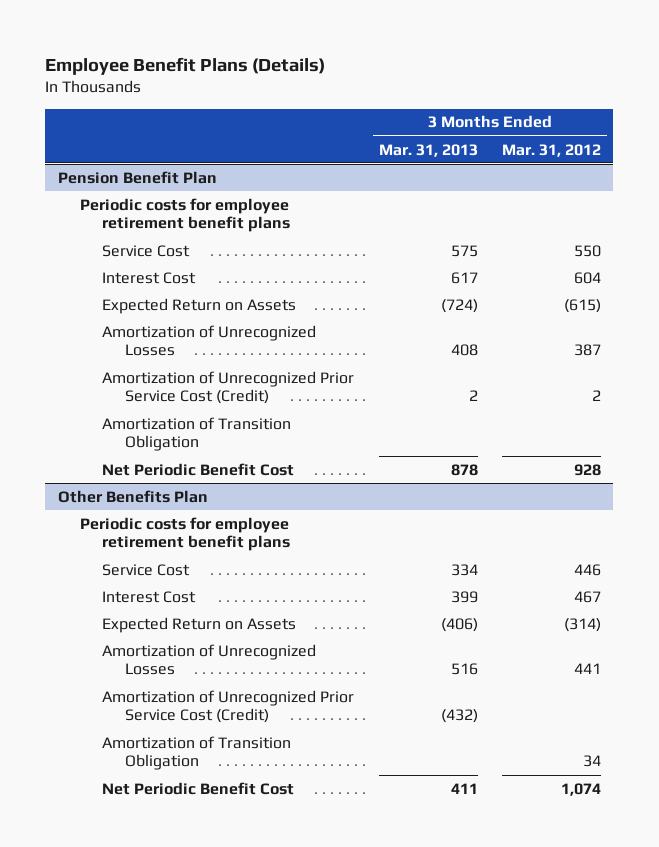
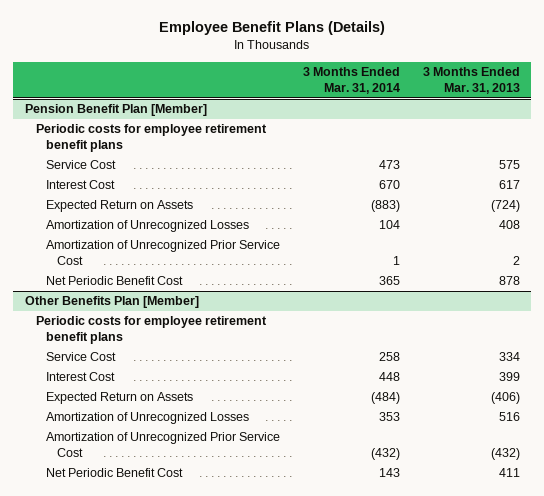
- | 3 Months Ended Mar. 31, 2013 | 3 Months Ended Mar. 31, 2012
+ | 3 Months Ended Mar. 31, 2014 | 3 Months Ended Mar. 31, 2013
- Pension Benefit Plan
+ Pension Benefit Plan [Member]
- Amortization of Unrecognized Prior Service Cost (Credit) | 2 | 2
- Amortization of Transition Obligation
+ Amortization of Unrecognized Prior Service Cost | 1 | 2
- Other Benefits Plan
+ Other Benefits Plan [Member]
- Amortization of Unrecognized Prior Service Cost (Credit) | (432) |
- Amortization of Transition Obligation | | 34
+ Amortization of Unrecognized Prior Service Cost | (432) | (432)

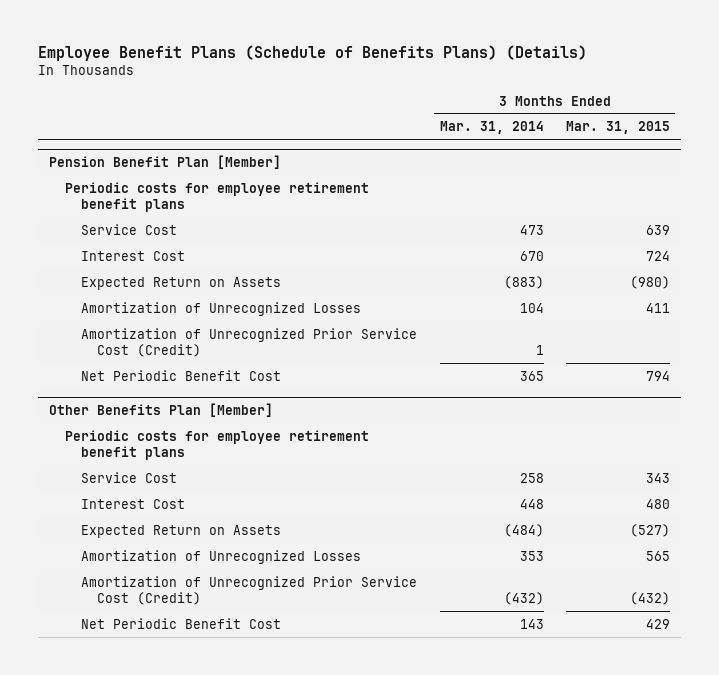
- Employee Benefit Plans (Details)
+ Employee Benefit Plans (Schedule of Benefits Plans) (Details)
- | 3 Months Ended Mar. 31, 2014 | 3 Months Ended Mar. 31, 2013
+ | 3 Months Ended Mar. 31, 2014 | 3 Months Ended Mar. 31, 2015
@ Pension Benefit Plan [Member]
- Amortization of Unrecognized Prior Service Cost | 1 | 2
+ Amortization of Unrecognized Prior Service Cost (Credit) | 1 |
@ Other Benefits Plan [Member]
- Amortization of Unrecognized Prior Service Cost | (432) | (432)
+ Amortization of Unrecognized Prior Service Cost (Credit) | (432) | (432)

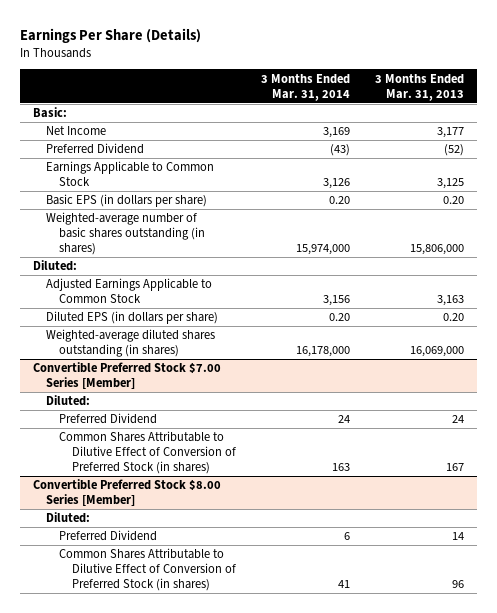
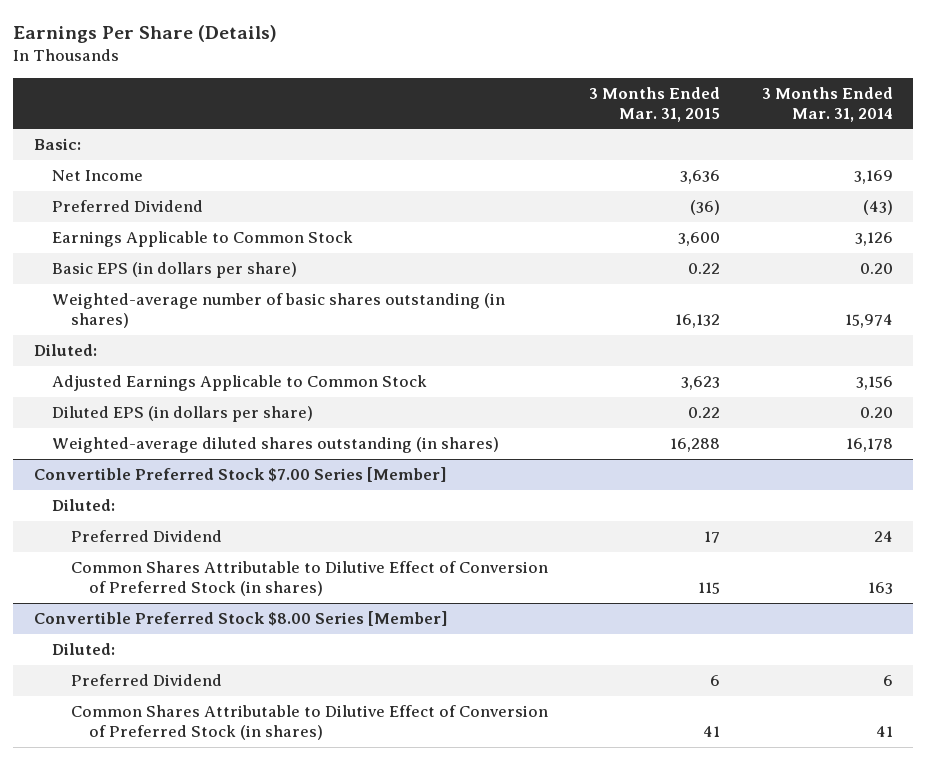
- | 3 Months Ended Mar. 31, 2014 | 3 Months Ended Mar. 31, 2013
+ | 3 Months Ended Mar. 31, 2015 | 3 Months Ended Mar. 31, 2014
- Weighted-average number of basic shares outstanding (in shares) | 15,974,000 | 15,806,000
+ Weighted-average number of basic shares outstanding (in shares) | 16,132 | 15,974
- Weighted-average diluted shares outstanding (in shares) | 16,178,000 | 16,069,000
+ Weighted-average diluted shares outstanding (in shares) | 16,288 | 16,178

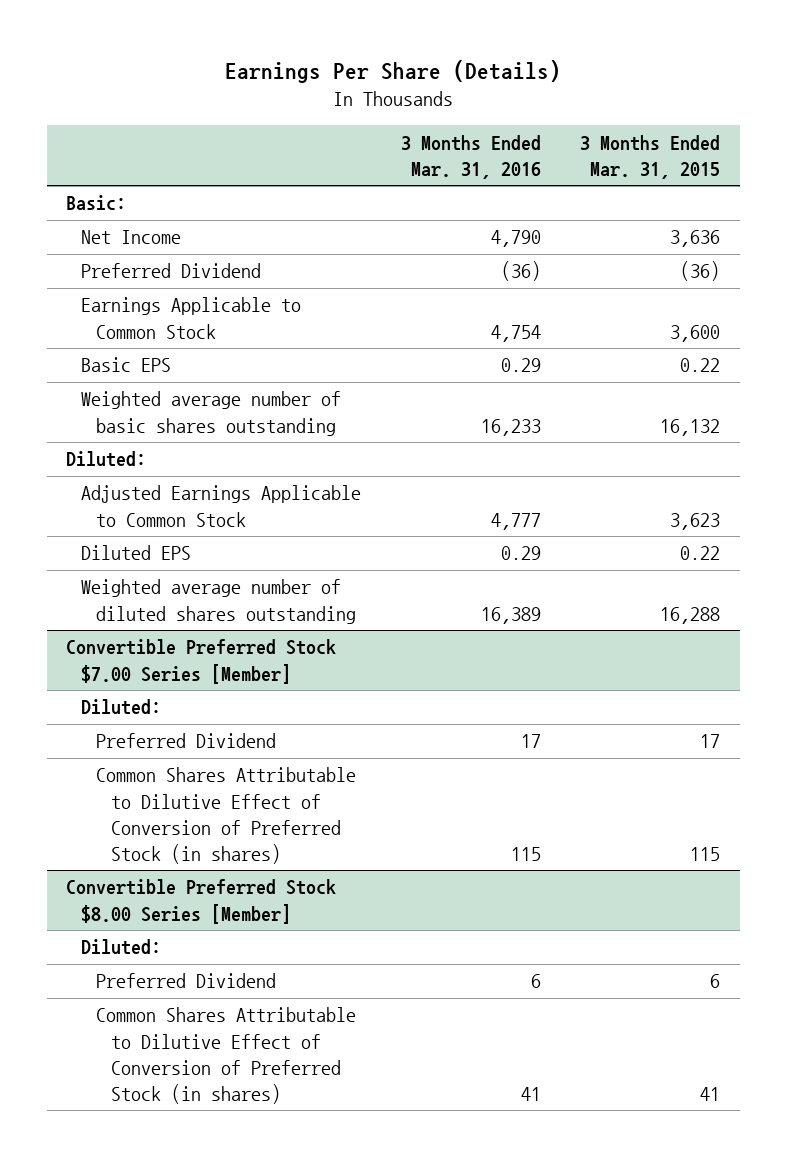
- | 3 Months Ended Mar. 31, 2015 | 3 Months Ended Mar. 31, 2014
+ | 3 Months Ended Mar. 31, 2016 | 3 Months Ended Mar. 31, 2015
- Basic EPS (in dollars per share) | 0.22 | 0.20
- Weighted-average number of basic shares outstanding (in shares) | 16,132 | 15,974
+ Basic EPS | 0.29 | 0.22
+ Weighted average number of basic shares outstanding | 16,233 | 16,132
- Diluted EPS (in dollars per share) | 0.22 | 0.20
- Weighted-average diluted shares outstanding (in shares) | 16,288 | 16,178
+ Diluted EPS | 0.29 | 0.22
+ Weighted average number of diluted shares outstanding | 16,389 | 16,288

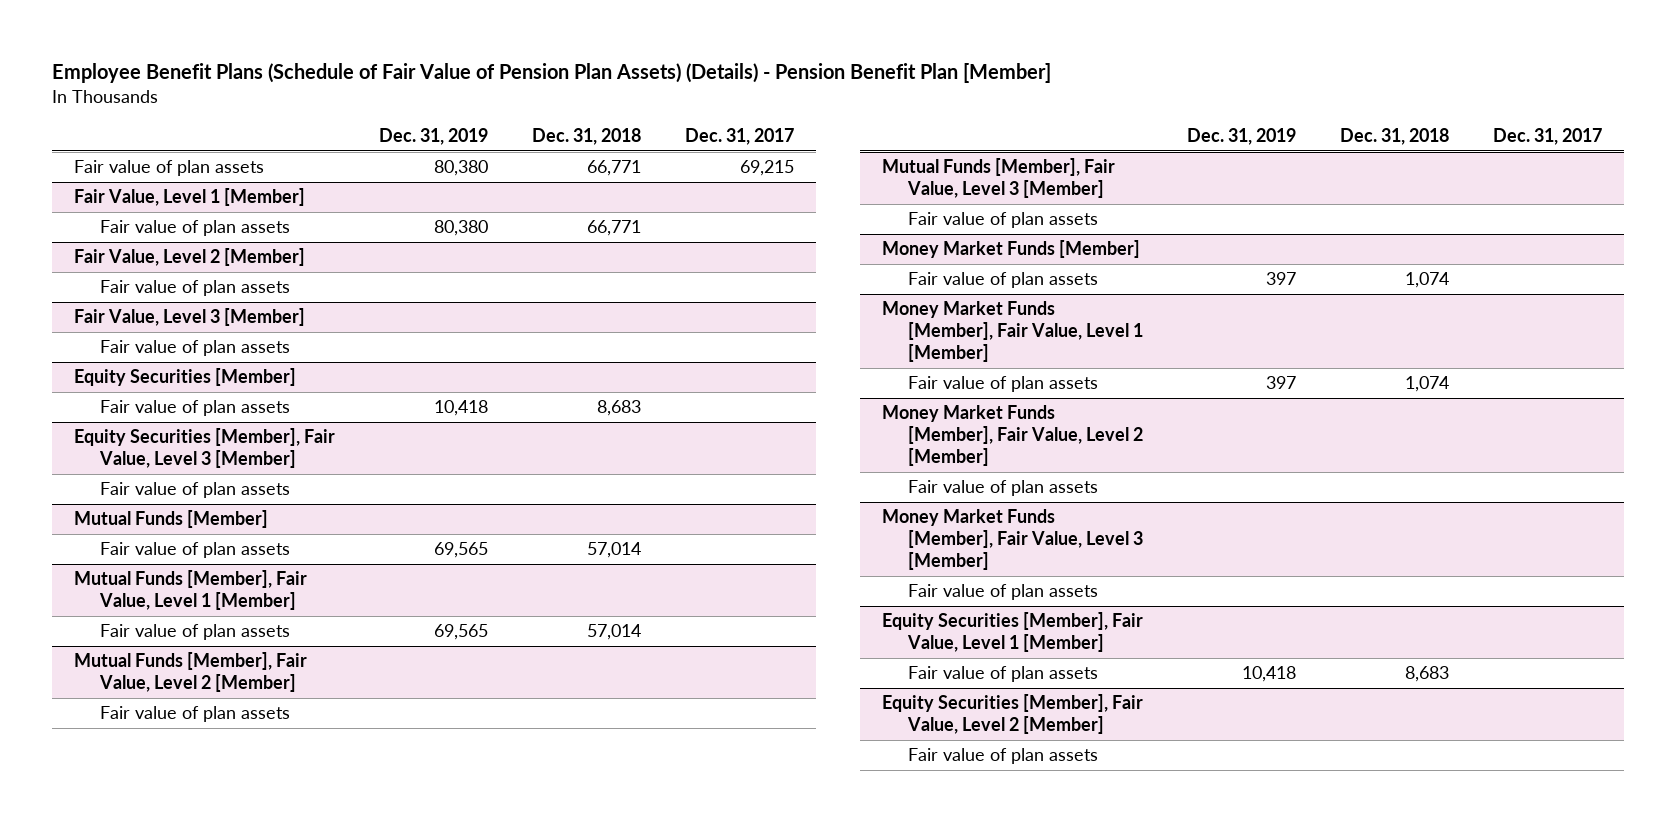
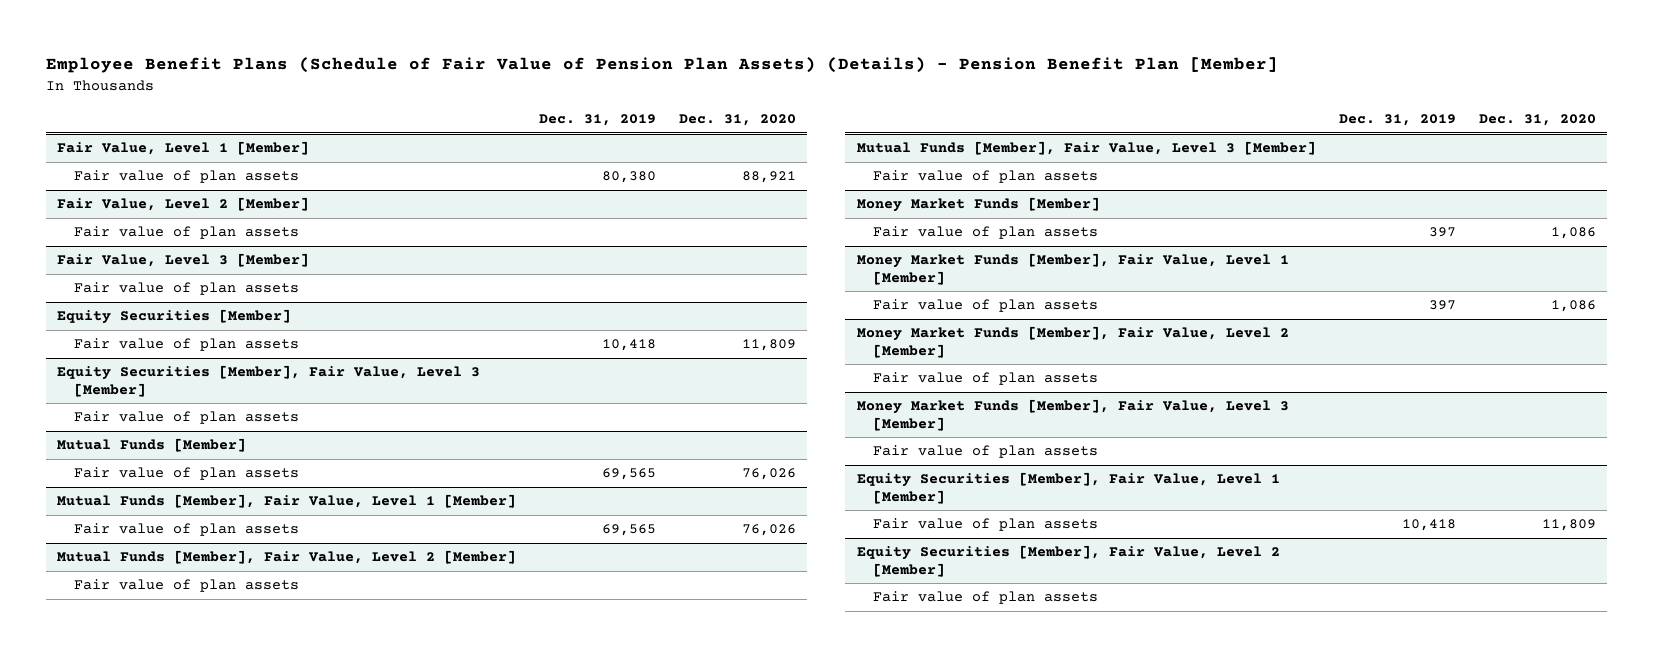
- | Dec. 31, 2019 | Dec. 31, 2018 | Dec. 31, 2017
+ | Dec. 31, 2019 | Dec. 31, 2020
- Fair value of plan assets | 80,380 | 66,771 | 69,215

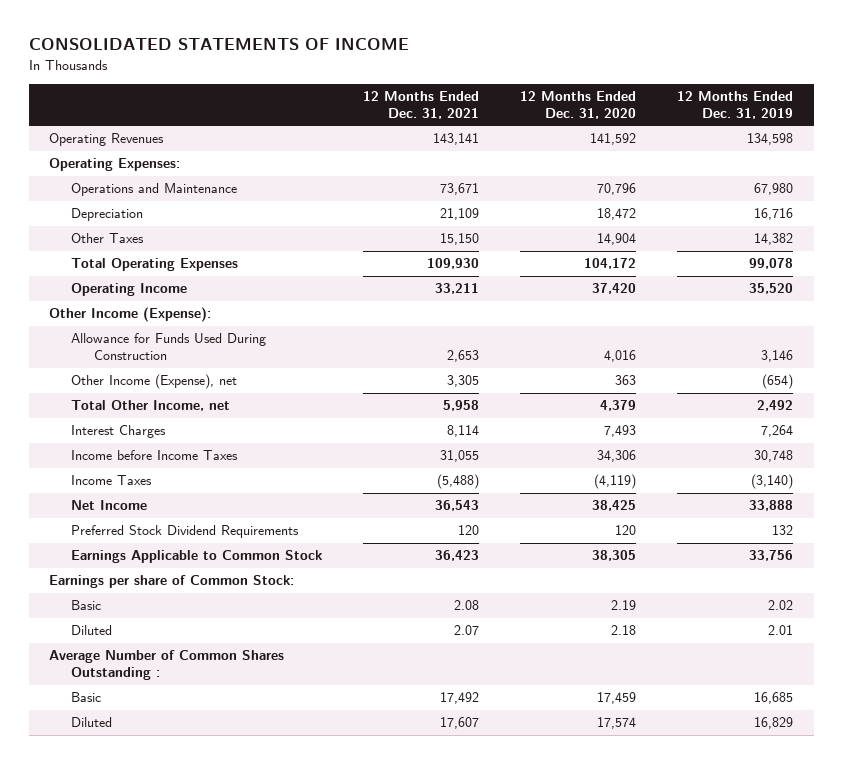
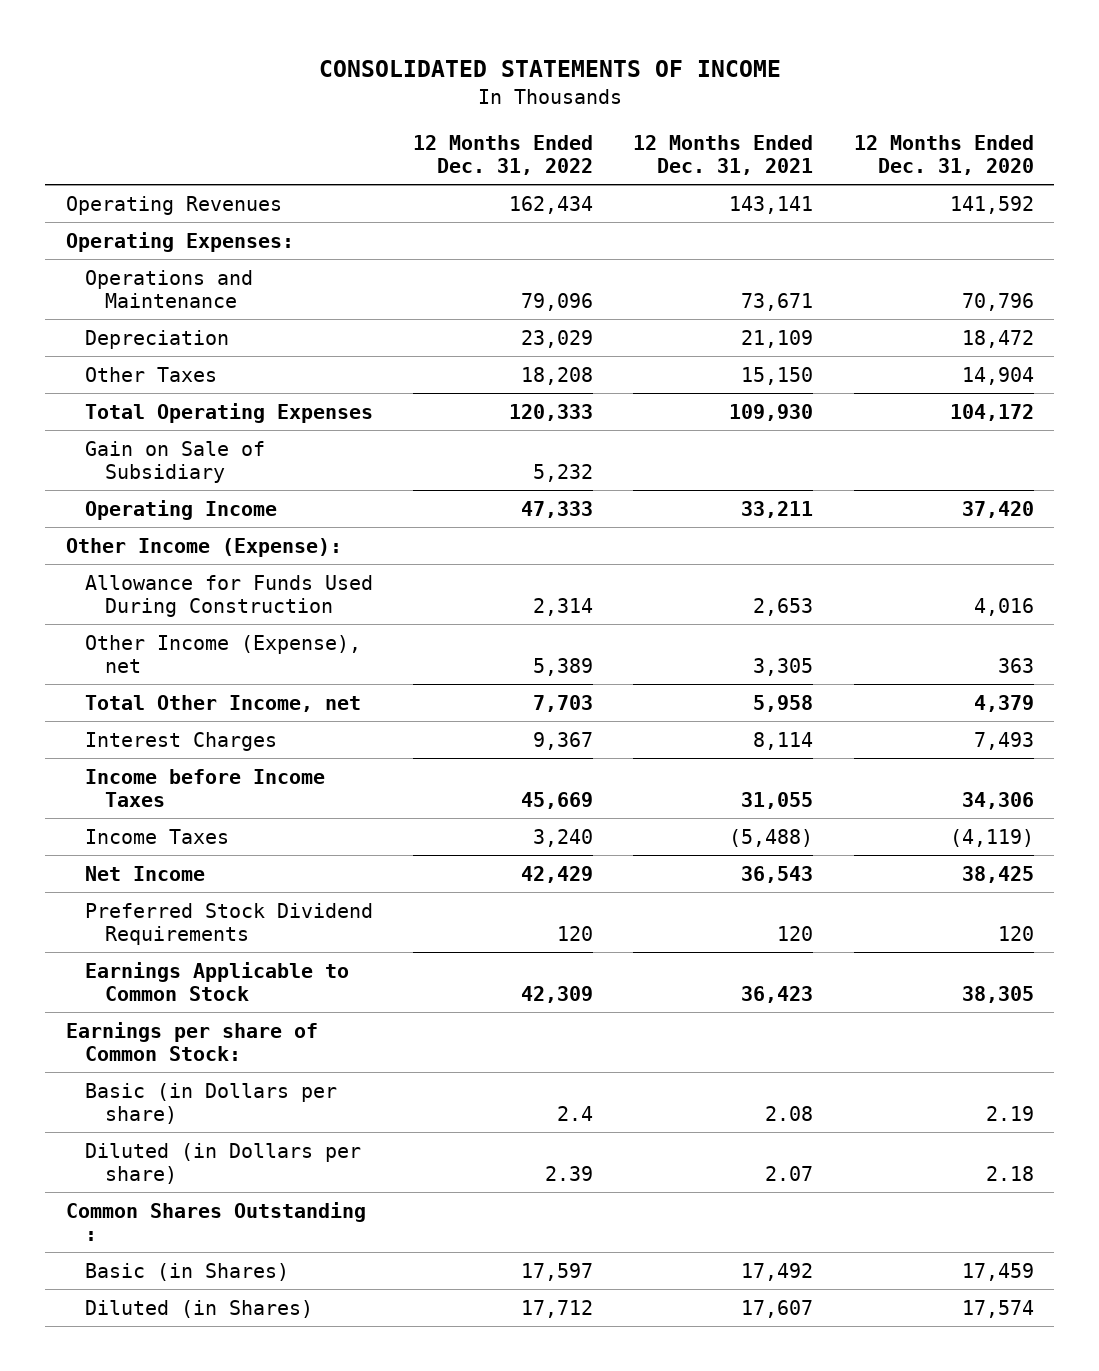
- | 12 Months Ended Dec. 31, 2021 | 12 Months Ended Dec. 31, 2020 | 12 Months Ended Dec. 31, 2019
+ | 12 Months Ended Dec. 31, 2022 | 12 Months Ended Dec. 31, 2021 | 12 Months Ended Dec. 31, 2020
+ Gain on Sale of Subsidiary | 5,232 | |
- Basic | 2.08 | 2.19 | 2.02
- Diluted | 2.07 | 2.18 | 2.01
- Average Number of Common Shares Outstanding :
- Basic | 17,492 | 17,459 | 16,685
- Diluted | 17,607 | 17,574 | 16,829
+ Basic (in Dollars per share) | 2.4 | 2.08 | 2.19
+ Diluted (in Dollars per share) | 2.39 | 2.07 | 2.18
+ Common Shares Outstanding :
+ Basic (in Shares) | 17,597 | 17,492 | 17,459
+ Diluted (in Shares) | 17,712 | 17,607 | 17,574

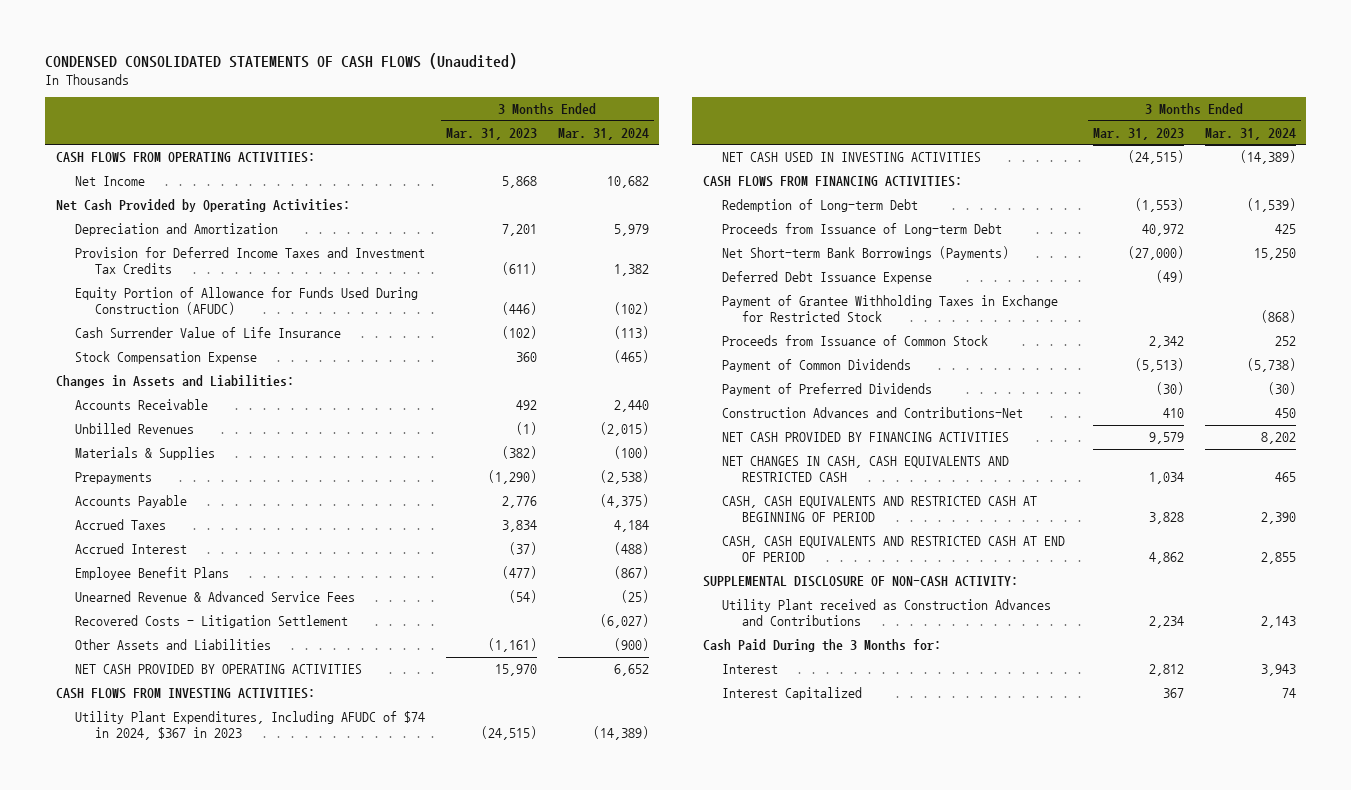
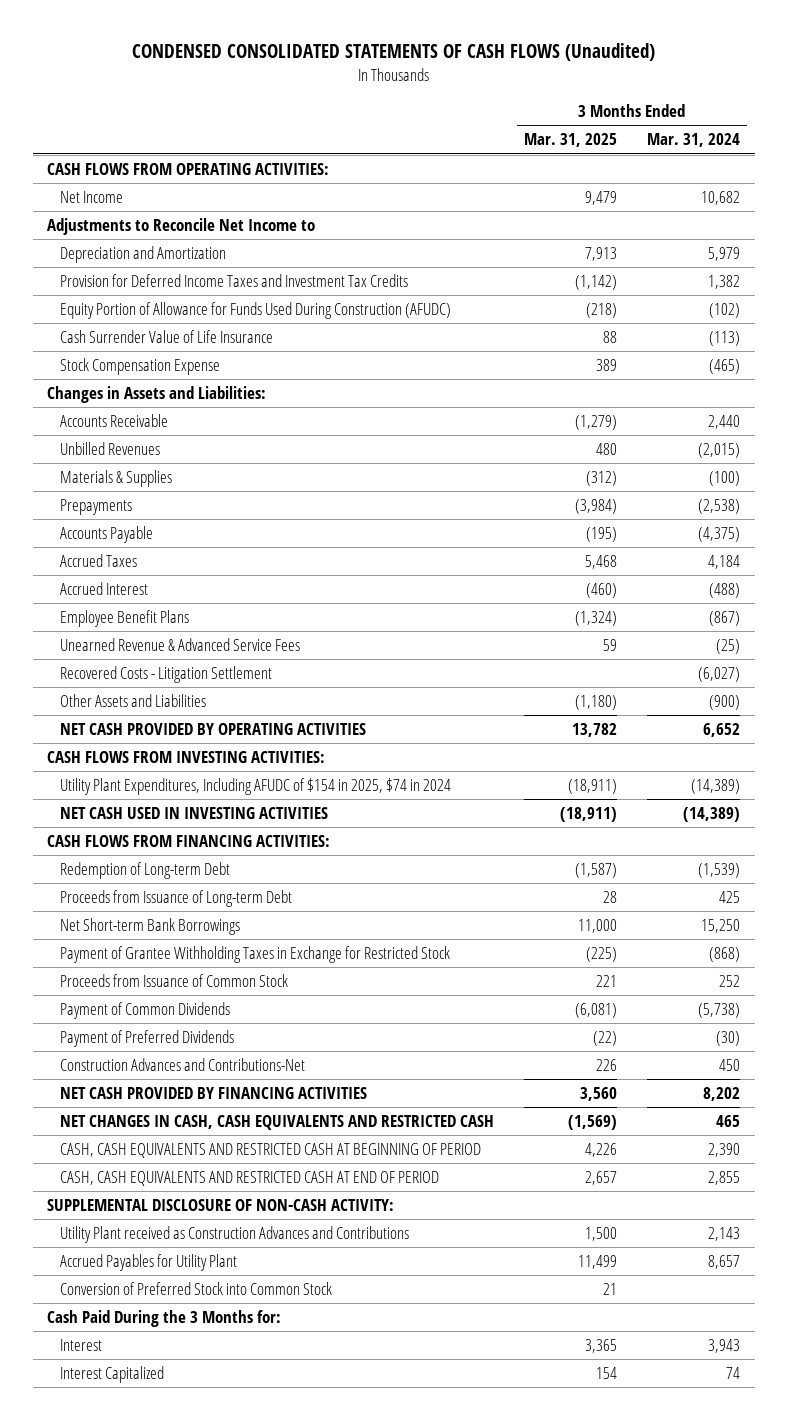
- | 3 Months Ended Mar. 31, 2023 | 3 Months Ended Mar. 31, 2024
+ | 3 Months Ended Mar. 31, 2025 | 3 Months Ended Mar. 31, 2024
- Net Cash Provided by Operating Activities:
+ Adjustments to Reconcile Net Income to
- Utility Plant Expenditures, Including AFUDC of $74 in 2024, $367 in 2023 | (24,515) | (14,389)
+ Utility Plant Expenditures, Including AFUDC of $154 in 2025, $74 in 2024 | (18,911) | (14,389)
- Net Short-term Bank Borrowings (Payments) | (27,000) | 15,250
- Deferred Debt Issuance Expense | (49) |
+ Net Short-term Bank Borrowings | 11,000 | 15,250
+ Accrued Payables for Utility Plant | 11,499 | 8,657
+ Conversion of Preferred Stock into Common Stock | 21 |

